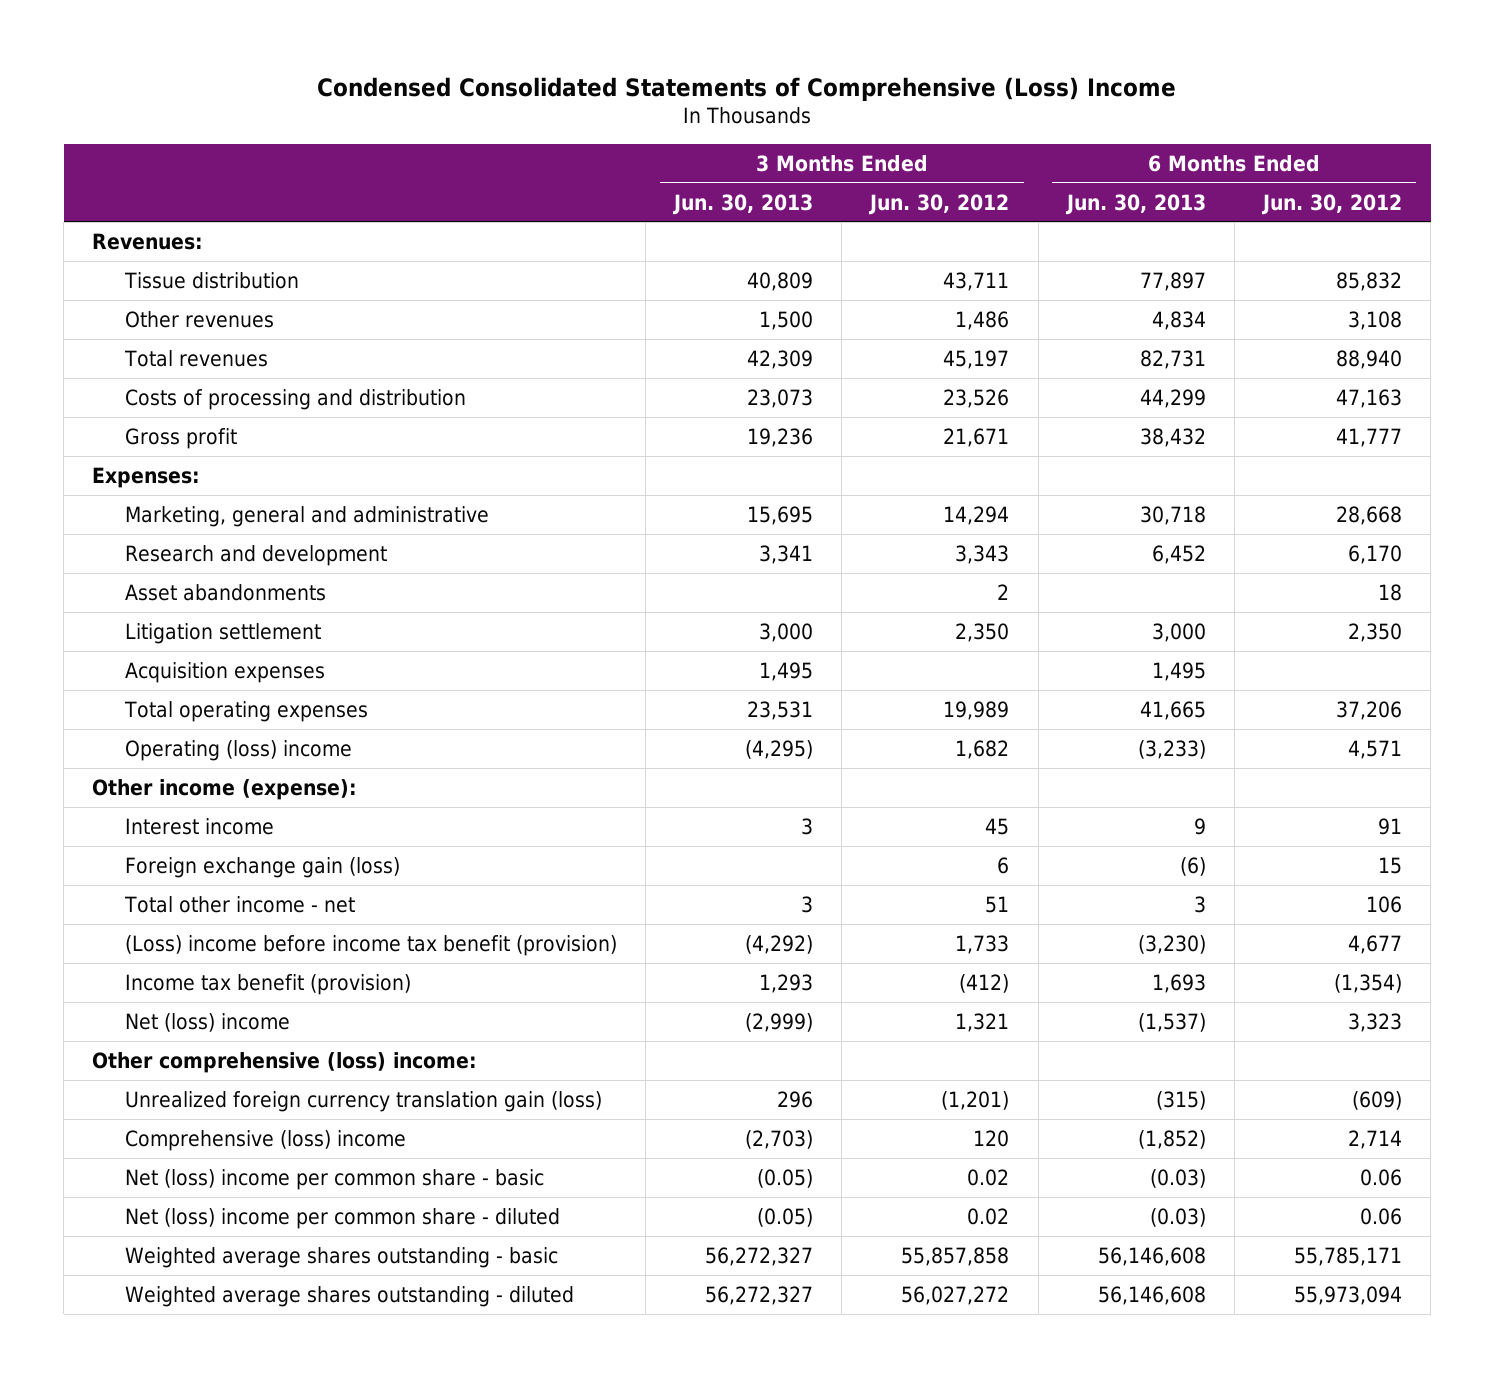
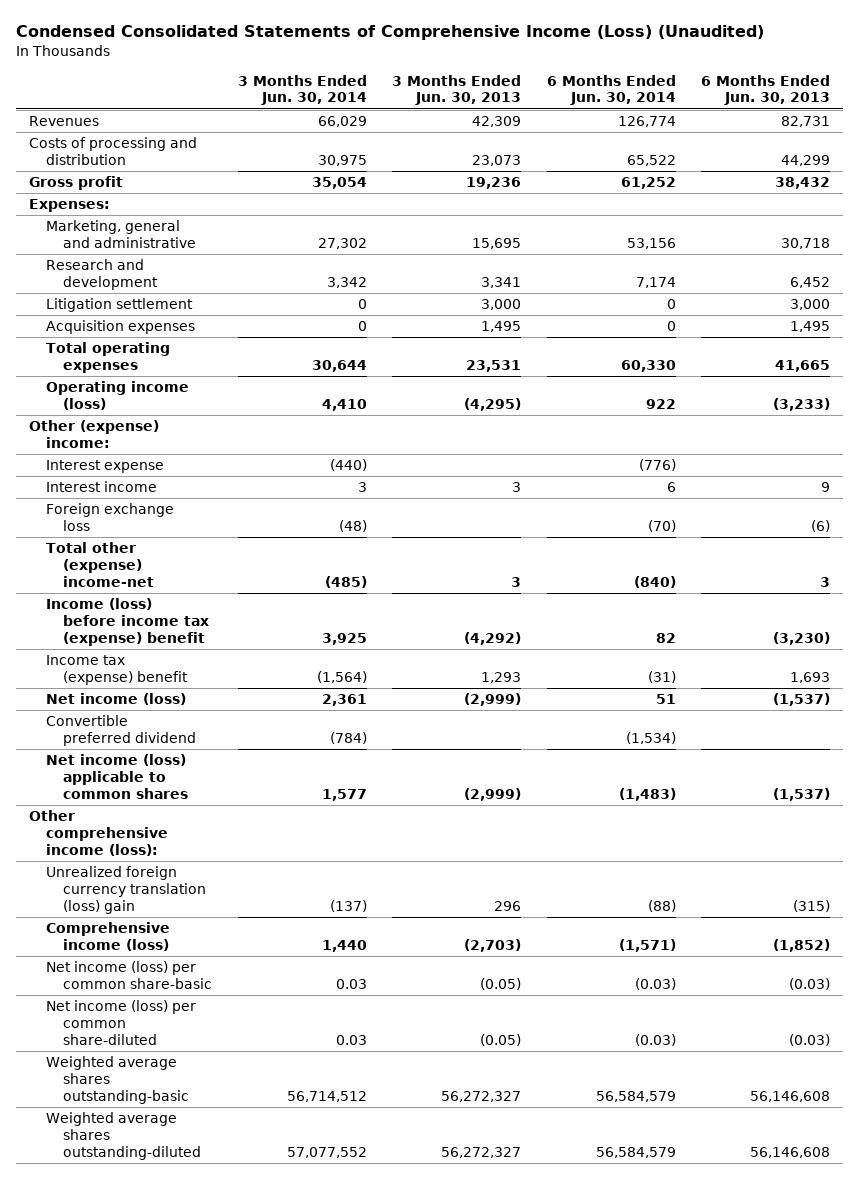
- Condensed Consolidated Statements of Comprehensive (Loss) Income
+ Condensed Consolidated Statements of Comprehensive Income (Loss) (Unaudited)
- | 3 Months Ended Jun. 30, 2013 | 3 Months Ended Jun. 30, 2012 | 6 Months Ended Jun. 30, 2013 | 6 Months Ended Jun. 30, 2012
+ | 3 Months Ended Jun. 30, 2014 | 3 Months Ended Jun. 30, 2013 | 6 Months Ended Jun. 30, 2014 | 6 Months Ended Jun. 30, 2013
- Revenues:
- Tissue distribution | 40,809 | 43,711 | 77,897 | 85,832
- Other revenues | 1,500 | 1,486 | 4,834 | 3,108
- Total revenues | 42,309 | 45,197 | 82,731 | 88,940
+ Revenues | 66,029 | 42,309 | 126,774 | 82,731
- Asset abandonments | | 2 | | 18
- Operating (loss) income | (4,295) | 1,682 | (3,233) | 4,571
- Other income (expense):
+ Operating income (loss) | 4,410 | (4,295) | 922 | (3,233)
+ Other (expense) income:
+ Interest expense | (440) | | (776) |
- Foreign exchange gain (loss) | | 6 | (6) | 15
- Total other income - net | 3 | 51 | 3 | 106
- (Loss) income before income tax benefit (provision) | (4,292) | 1,733 | (3,230) | 4,677
- Income tax benefit (provision) | 1,293 | (412) | 1,693 | (1,354)
- Net (loss) income | (2,999) | 1,321 | (1,537) | 3,323
- Other comprehensive (loss) income:
- Unrealized foreign currency translation gain (loss) | 296 | (1,201) | (315) | (609)
- Comprehensive (loss) income | (2,703) | 120 | (1,852) | 2,714
- Net (loss) income per common share - basic | (0.05) | 0.02 | (0.03) | 0.06
- Net (loss) income per common share - diluted | (0.05) | 0.02 | (0.03) | 0.06
- Weighted average shares outstanding - basic | 56,272,327 | 55,857,858 | 56,146,608 | 55,785,171
- Weighted average shares outstanding - diluted | 56,272,327 | 56,027,272 | 56,146,608 | 55,973,094
+ Foreign exchange loss | (48) | | (70) | (6)
+ Total other (expense) income-net | (485) | 3 | (840) | 3
+ Income (loss) before income tax (expense) benefit | 3,925 | (4,292) | 82 | (3,230)
+ Income tax (expense) benefit | (1,564) | 1,293 | (31) | 1,693
+ Net income (loss) | 2,361 | (2,999) | 51 | (1,537)
+ Convertible preferred dividend | (784) | | (1,534) |
+ Net income (loss) applicable to common shares | 1,577 | (2,999) | (1,483) | (1,537)
+ Other comprehensive income (loss):
+ Unrealized foreign currency translation (loss) gain | (137) | 296 | (88) | (315)
+ Comprehensive income (loss) | 1,440 | (2,703) | (1,571) | (1,852)
+ Net income (loss) per common share-basic | 0.03 | (0.05) | (0.03) | (0.03)
+ Net income (loss) per common share-diluted | 0.03 | (0.05) | (0.03) | (0.03)
+ Weighted average shares outstanding-basic | 56,714,512 | 56,272,327 | 56,584,579 | 56,146,608
+ Weighted average shares outstanding-diluted | 57,077,552 | 56,272,327 | 56,584,579 | 56,146,608

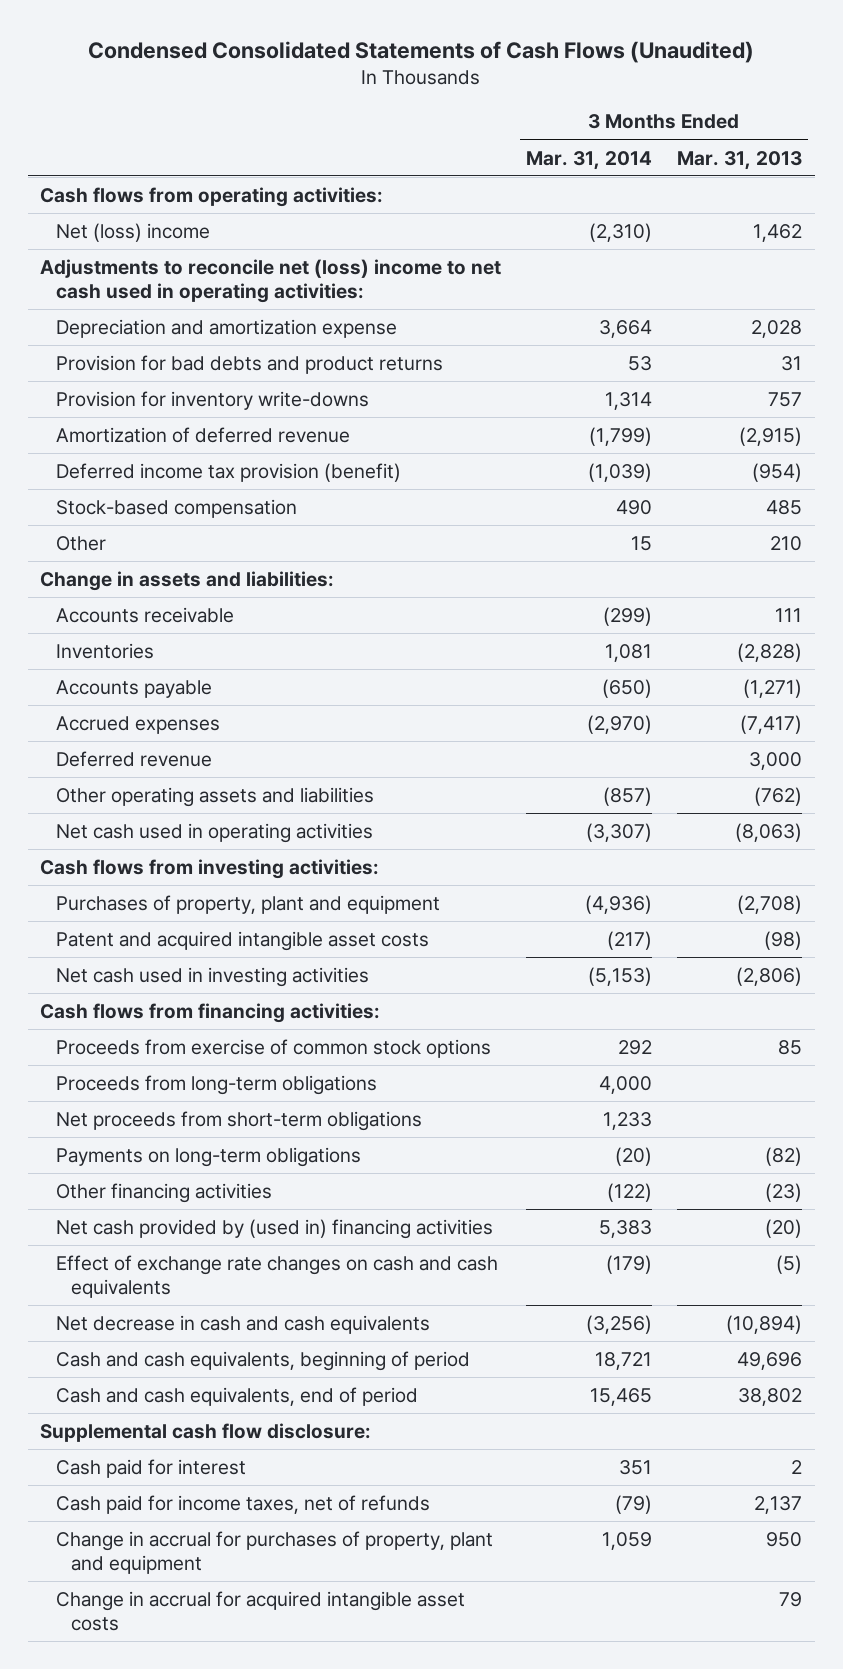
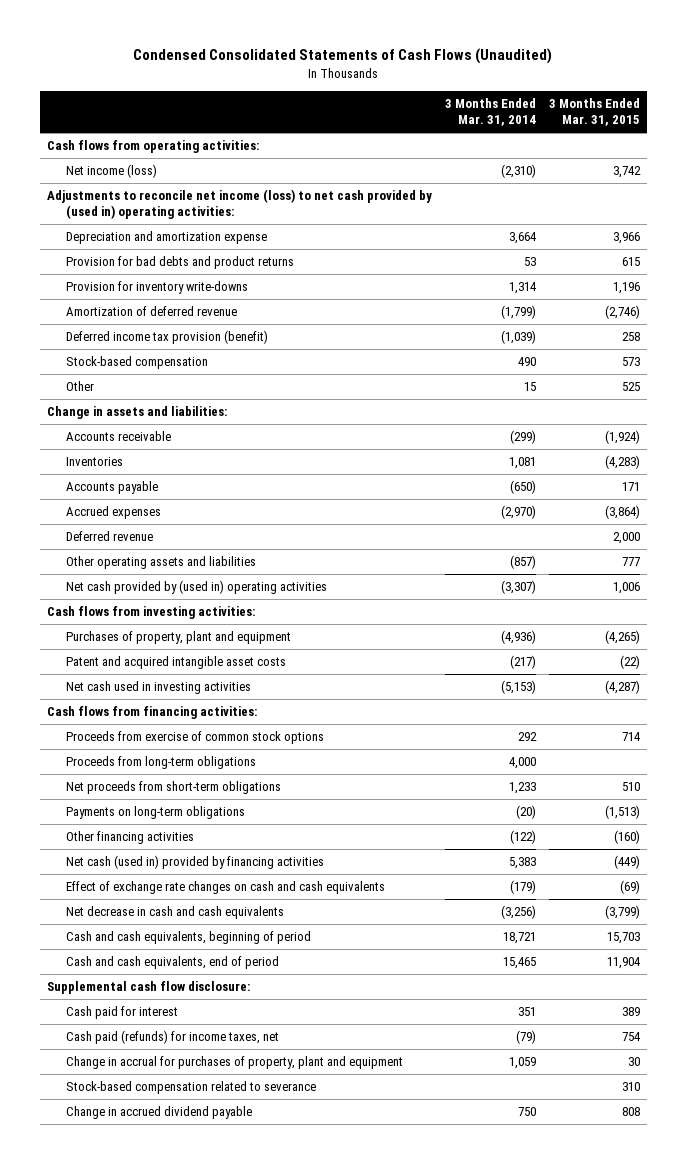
- | 3 Months Ended Mar. 31, 2014 | 3 Months Ended Mar. 31, 2013
+ | 3 Months Ended Mar. 31, 2014 | 3 Months Ended Mar. 31, 2015
- Net (loss) income | (2,310) | 1,462
- Adjustments to reconcile net (loss) income to net cash used in operating activities:
+ Net income (loss) | (2,310) | 3,742
+ Adjustments to reconcile net income (loss) to net cash provided by (used in) operating activities:
- Net cash used in operating activities | (3,307) | (8,063)
+ Net cash provided by (used in) operating activities | (3,307) | 1,006
- Net cash provided by (used in) financing activities | 5,383 | (20)
+ Net cash (used in) provided by financing activities | 5,383 | (449)
- Cash paid for income taxes, net of refunds | (79) | 2,137
+ Cash paid (refunds) for income taxes, net | (79) | 754
- Change in accrual for acquired intangible asset costs | | 79
+ Stock-based compensation related to severance | | 310
+ Change in accrued dividend payable | 750 | 808

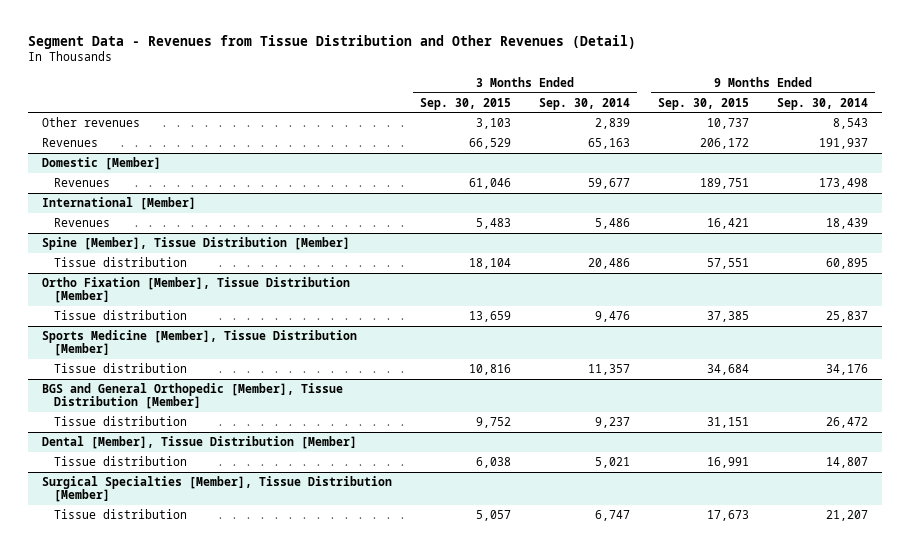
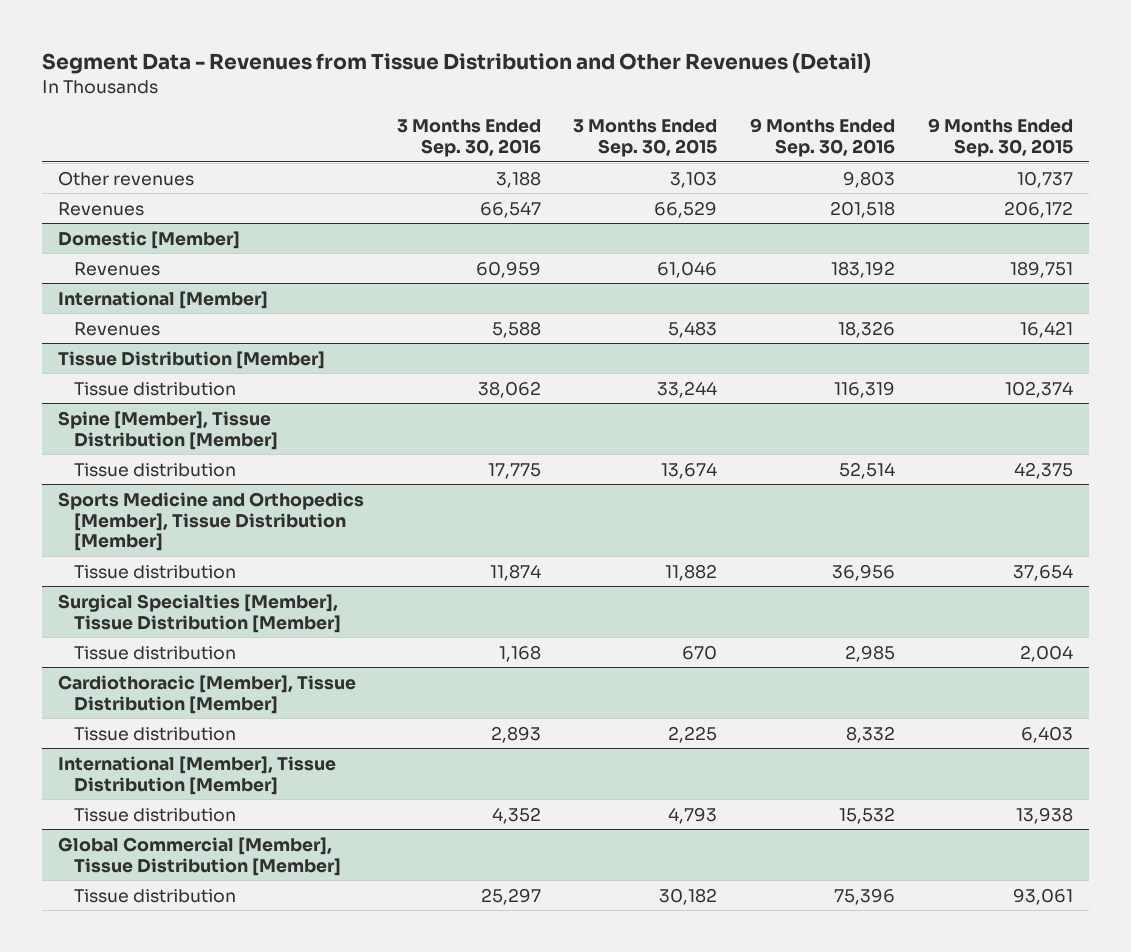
- | 3 Months Ended Sep. 30, 2015 | 3 Months Ended Sep. 30, 2014 | 9 Months Ended Sep. 30, 2015 | 9 Months Ended Sep. 30, 2014
+ | 3 Months Ended Sep. 30, 2016 | 3 Months Ended Sep. 30, 2015 | 9 Months Ended Sep. 30, 2016 | 9 Months Ended Sep. 30, 2015
+ Tissue Distribution [Member]
+ Tissue distribution | 38,062 | 33,244 | 116,319 | 102,374
@ Spine [Member], Tissue Distribution [Member]
- Tissue distribution | 18,104 | 20,486 | 57,551 | 60,895
- Ortho Fixation [Member], Tissue Distribution [Member]
- Tissue distribution | 13,659 | 9,476 | 37,385 | 25,837
- Sports Medicine [Member], Tissue Distribution [Member]
- Tissue distribution | 10,816 | 11,357 | 34,684 | 34,176
- BGS and General Orthopedic [Member], Tissue Distribution [Member]
- Tissue distribution | 9,752 | 9,237 | 31,151 | 26,472
- Dental [Member], Tissue Distribution [Member]
- Tissue distribution | 6,038 | 5,021 | 16,991 | 14,807
@ Spine [Member], Tissue Distribution [Member]
+ Tissue distribution | 17,775 | 13,674 | 52,514 | 42,375
+ Sports Medicine and Orthopedics [Member], Tissue Distribution [Member]
+ Tissue distribution | 11,874 | 11,882 | 36,956 | 37,654
@ Surgical Specialties [Member], Tissue Distribution [Member]
- Tissue distribution | 5,057 | 6,747 | 17,673 | 21,207
+ Tissue distribution | 1,168 | 670 | 2,985 | 2,004
+ Cardiothoracic [Member], Tissue Distribution [Member]
+ Tissue distribution | 2,893 | 2,225 | 8,332 | 6,403
+ International [Member], Tissue Distribution [Member]
+ Tissue distribution | 4,352 | 4,793 | 15,532 | 13,938
+ Global Commercial [Member], Tissue Distribution [Member]
+ Tissue distribution | 25,297 | 30,182 | 75,396 | 93,061

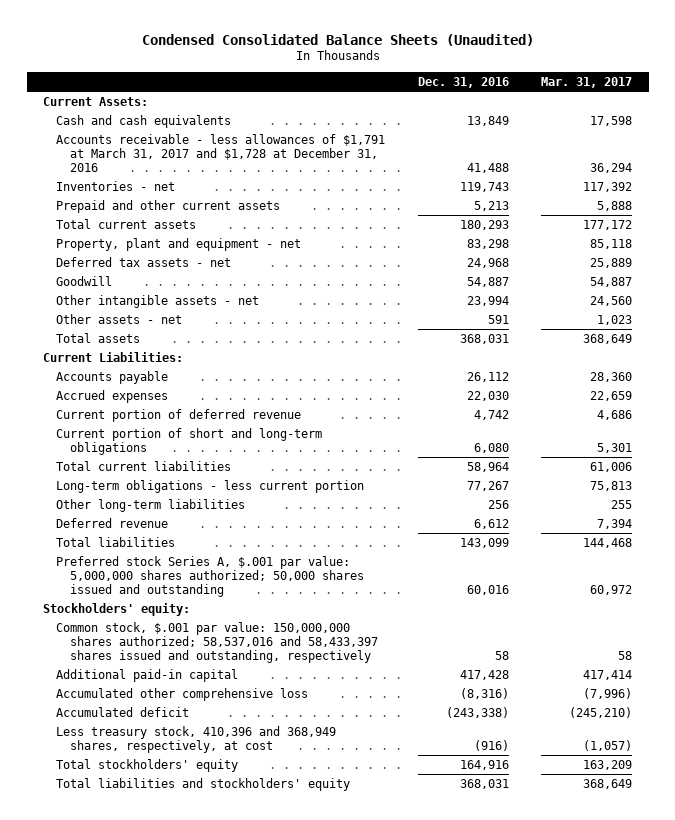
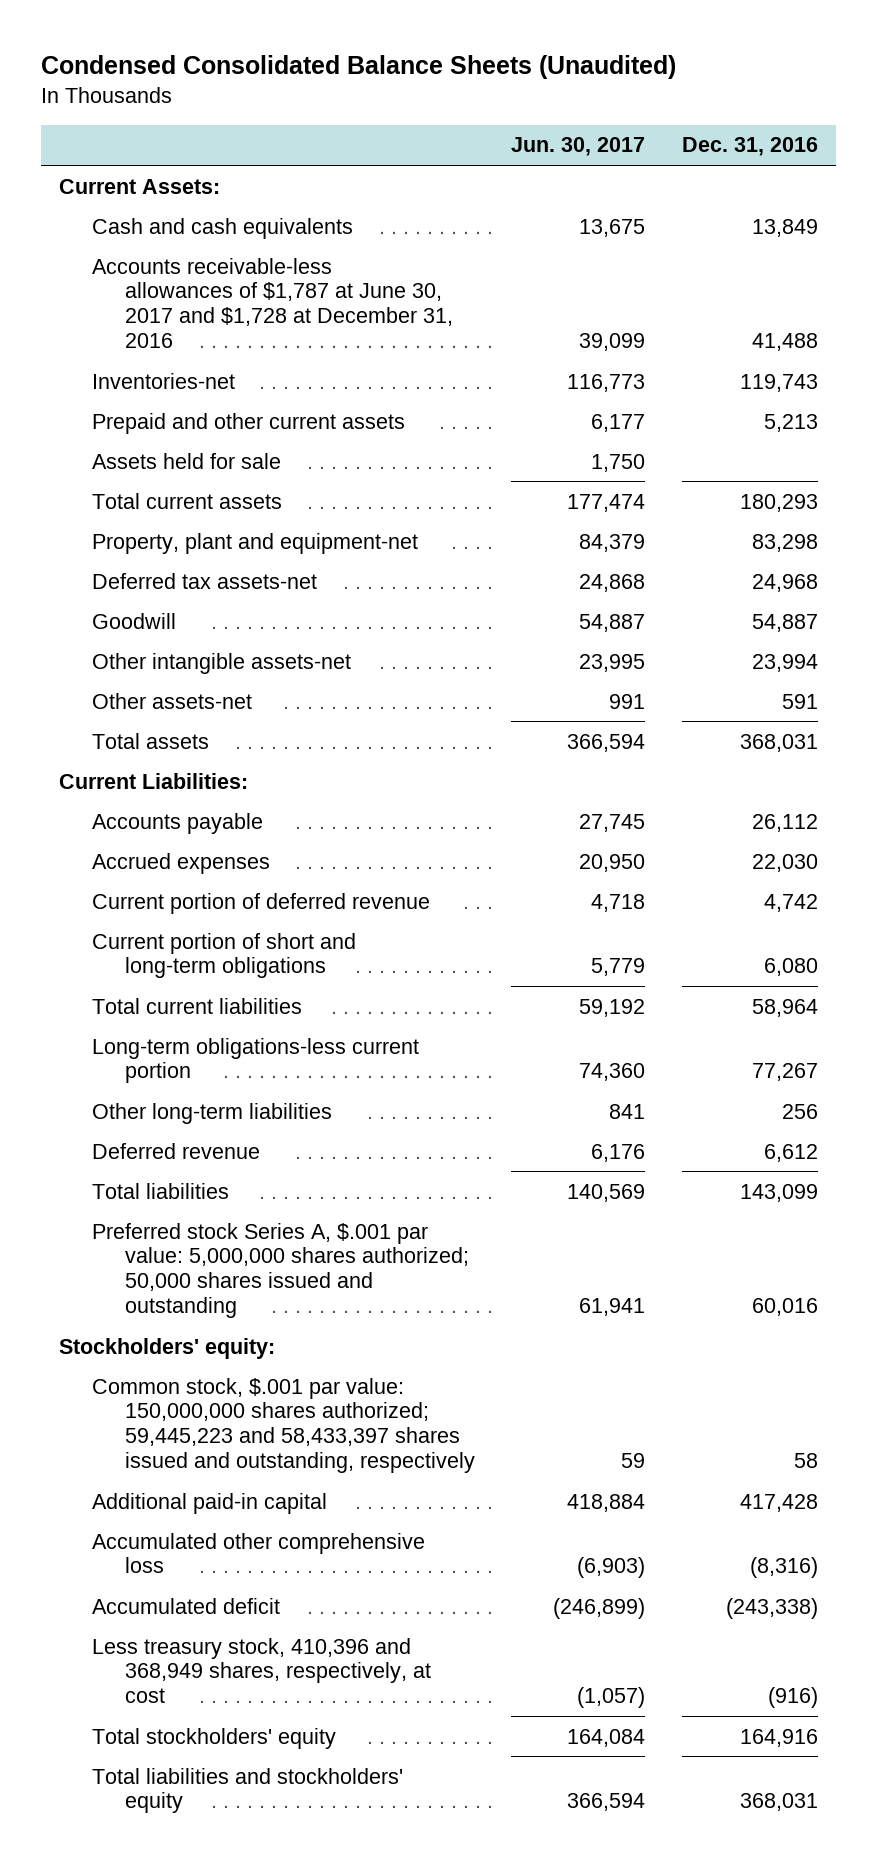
- | Dec. 31, 2016 | Mar. 31, 2017
+ | Jun. 30, 2017 | Dec. 31, 2016
- Accounts receivable - less allowances of $1,791 at March 31, 2017 and $1,728 at December 31, 2016 | 41,488 | 36,294
- Inventories - net | 119,743 | 117,392
+ Accounts receivable-less allowances of $1,787 at June 30, 2017 and $1,728 at December 31, 2016 | 39,099 | 41,488
+ Inventories-net | 116,773 | 119,743
+ Assets held for sale | 1,750 |
- Property, plant and equipment - net | 83,298 | 85,118
- Deferred tax assets - net | 24,968 | 25,889
+ Property, plant and equipment-net | 84,379 | 83,298
+ Deferred tax assets-net | 24,868 | 24,968
- Other intangible assets - net | 23,994 | 24,560
- Other assets - net | 591 | 1,023
+ Other intangible assets-net | 23,995 | 23,994
+ Other assets-net | 991 | 591
- Long-term obligations - less current portion | 77,267 | 75,813
+ Long-term obligations-less current portion | 74,360 | 77,267
- Common stock, $.001 par value: 150,000,000 shares authorized; 58,537,016 and 58,433,397 shares issued and outstanding, respectively | 58 | 58
+ Common stock, $.001 par value: 150,000,000 shares authorized; 59,445,223 and 58,433,397 shares issued and outstanding, respectively | 59 | 58

